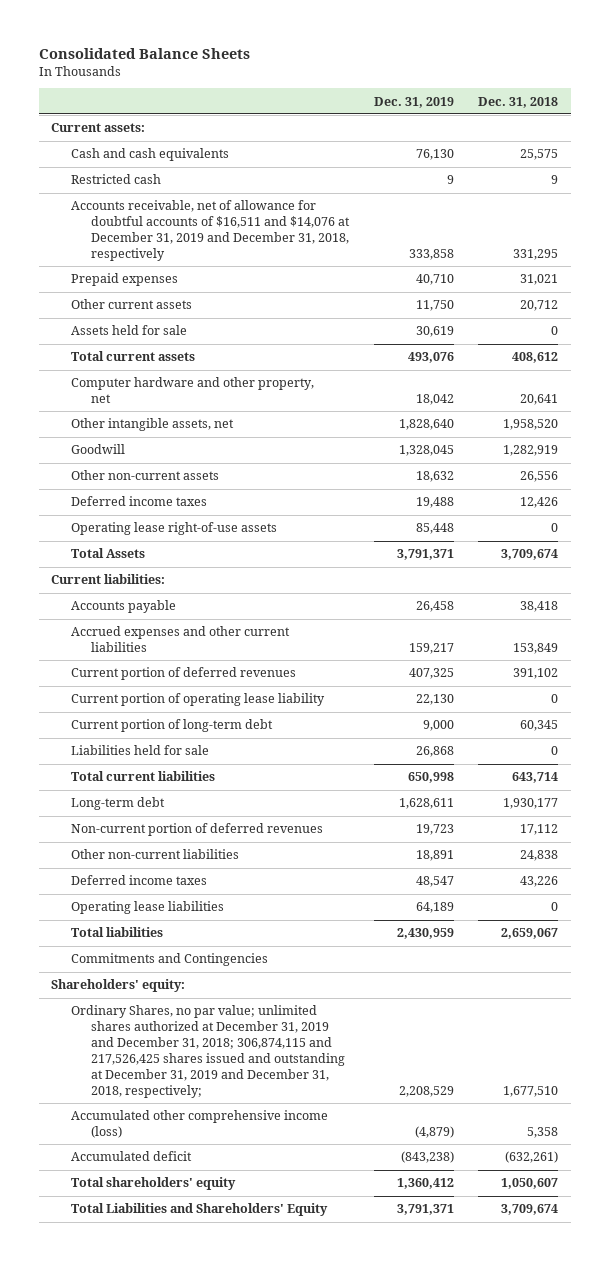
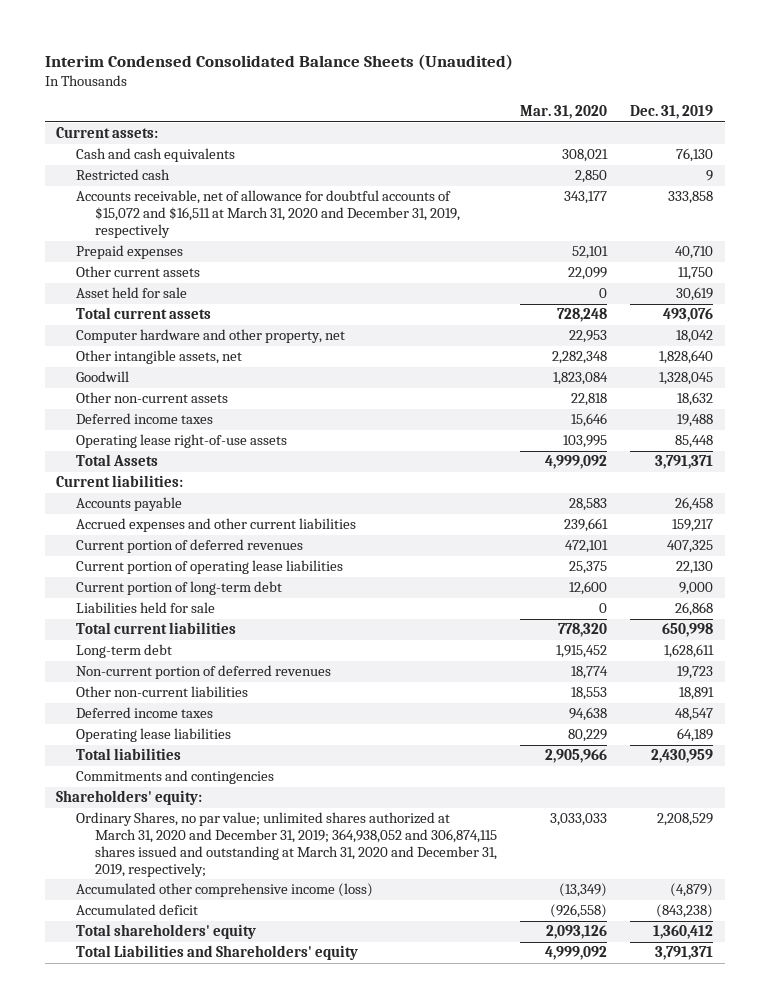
- Consolidated Balance Sheets
+ Interim Condensed Consolidated Balance Sheets (Unaudited)
- | Dec. 31, 2019 | Dec. 31, 2018
+ | Mar. 31, 2020 | Dec. 31, 2019
- Accounts receivable, net of allowance for doubtful accounts of $16,511 and $14,076 at December 31, 2019 and December 31, 2018, respectively | 333,858 | 331,295
+ Accounts receivable, net of allowance for doubtful accounts of $15,072 and $16,511 at March 31, 2020 and December 31, 2019, respectively | 343,177 | 333,858
- Assets held for sale | 30,619 | 0
+ Asset held for sale | 0 | 30,619
- Current portion of operating lease liability | 22,130 | 0
+ Current portion of operating lease liabilities | 25,375 | 22,130
- Commitments and Contingencies
+ Commitments and contingencies
- Ordinary Shares, no par value; unlimited shares authorized at December 31, 2019 and December 31, 2018; 306,874,115 and 217,526,425 shares issued and outstanding at December 31, 2019 and December 31, 2018, respectively; | 2,208,529 | 1,677,510
+ Ordinary Shares, no par value; unlimited shares authorized at March 31, 2020 and December 31, 2019; 364,938,052 and 306,874,115 shares issued and outstanding at March 31, 2020 and December 31, 2019, respectively; | 3,033,033 | 2,208,529
- Total Liabilities and Shareholders' Equity | 3,791,371 | 3,709,674
+ Total Liabilities and Shareholders' equity | 4,999,092 | 3,791,371

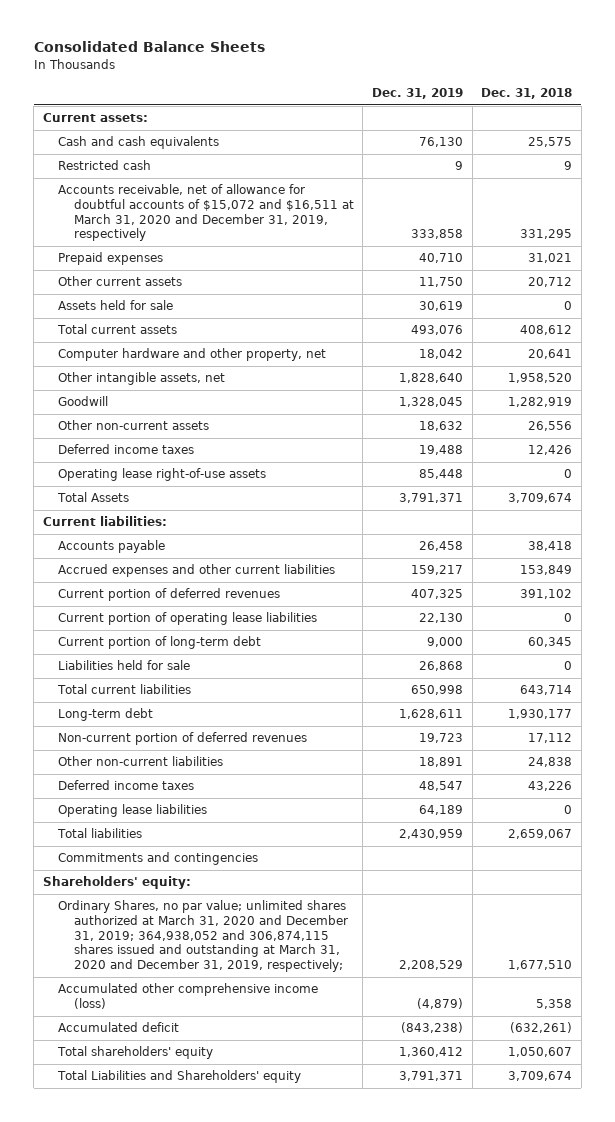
- Interim Condensed Consolidated Balance Sheets (Unaudited)
+ Consolidated Balance Sheets
- | Mar. 31, 2020 | Dec. 31, 2019
+ | Dec. 31, 2019 | Dec. 31, 2018
- Asset held for sale | 0 | 30,619
+ Assets held for sale | 30,619 | 0

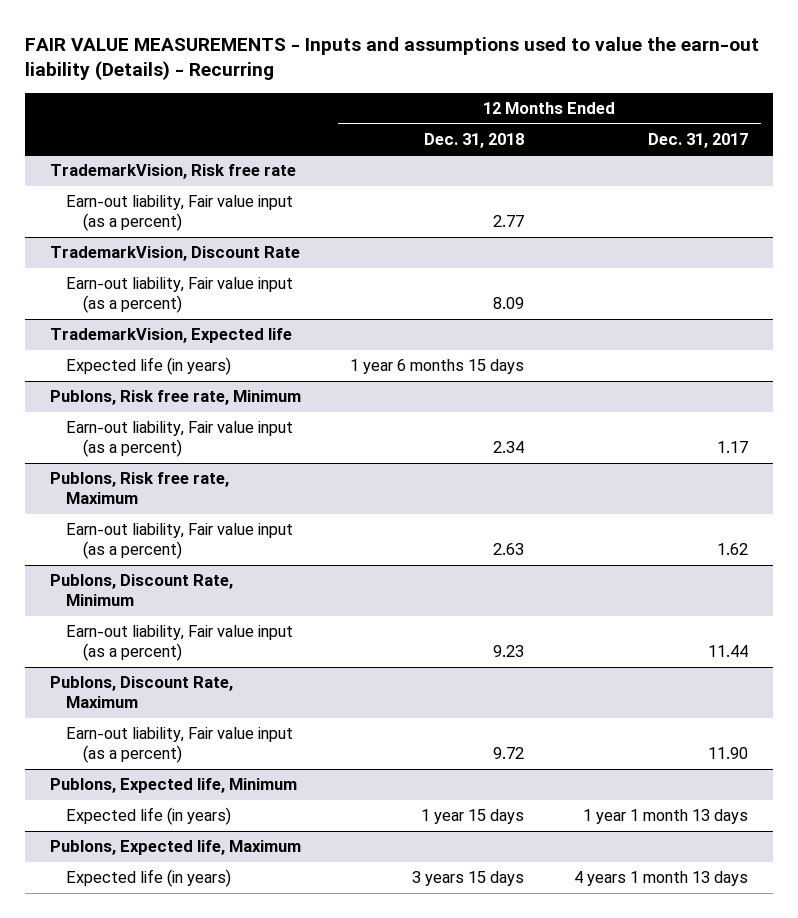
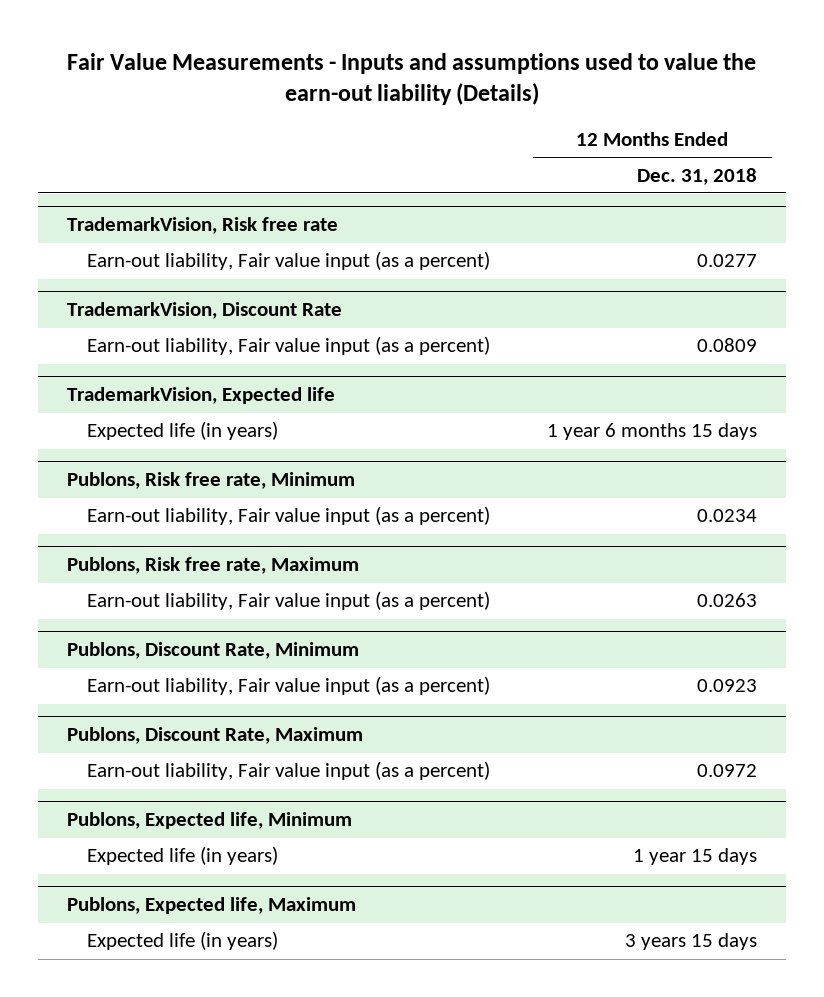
- FAIR VALUE MEASUREMENTS - Inputs and assumptions used to value the earn-out liability (Details) - Recurring
+ Fair Value Measurements - Inputs and assumptions used to value the earn-out liability (Details)
- | 12 Months Ended Dec. 31, 2018 | 12 Months Ended Dec. 31, 2017
+ | 12 Months Ended Dec. 31, 2018
@ TrademarkVision, Risk free rate
- Earn-out liability, Fair value input (as a percent) | 2.77 |
+ Earn-out liability, Fair value input (as a percent) | 0.0277
@ TrademarkVision, Discount Rate
- Earn-out liability, Fair value input (as a percent) | 8.09 |
+ Earn-out liability, Fair value input (as a percent) | 0.0809
@ Publons, Risk free rate, Minimum
- Earn-out liability, Fair value input (as a percent) | 2.34 | 1.17
+ Earn-out liability, Fair value input (as a percent) | 0.0234
@ Publons, Risk free rate, Maximum
- Earn-out liability, Fair value input (as a percent) | 2.63 | 1.62
+ Earn-out liability, Fair value input (as a percent) | 0.0263
@ Publons, Discount Rate, Minimum
- Earn-out liability, Fair value input (as a percent) | 9.23 | 11.44
+ Earn-out liability, Fair value input (as a percent) | 0.0923
@ Publons, Discount Rate, Maximum
- Earn-out liability, Fair value input (as a percent) | 9.72 | 11.90
+ Earn-out liability, Fair value input (as a percent) | 0.0972

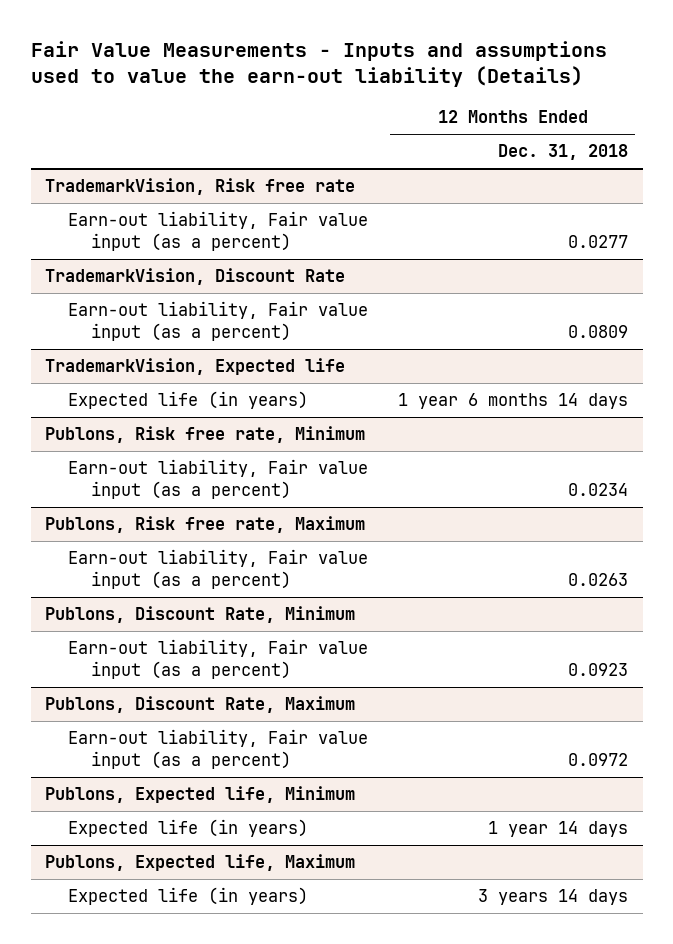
@ TrademarkVision, Expected life
- Expected life (in years) | 1 year 6 months 15 days
+ Expected life (in years) | 1 year 6 months 14 days
@ Publons, Expected life, Minimum
- Expected life (in years) | 1 year 15 days
+ Expected life (in years) | 1 year 14 days
@ Publons, Expected life, Maximum
- Expected life (in years) | 3 years 15 days
+ Expected life (in years) | 3 years 14 days

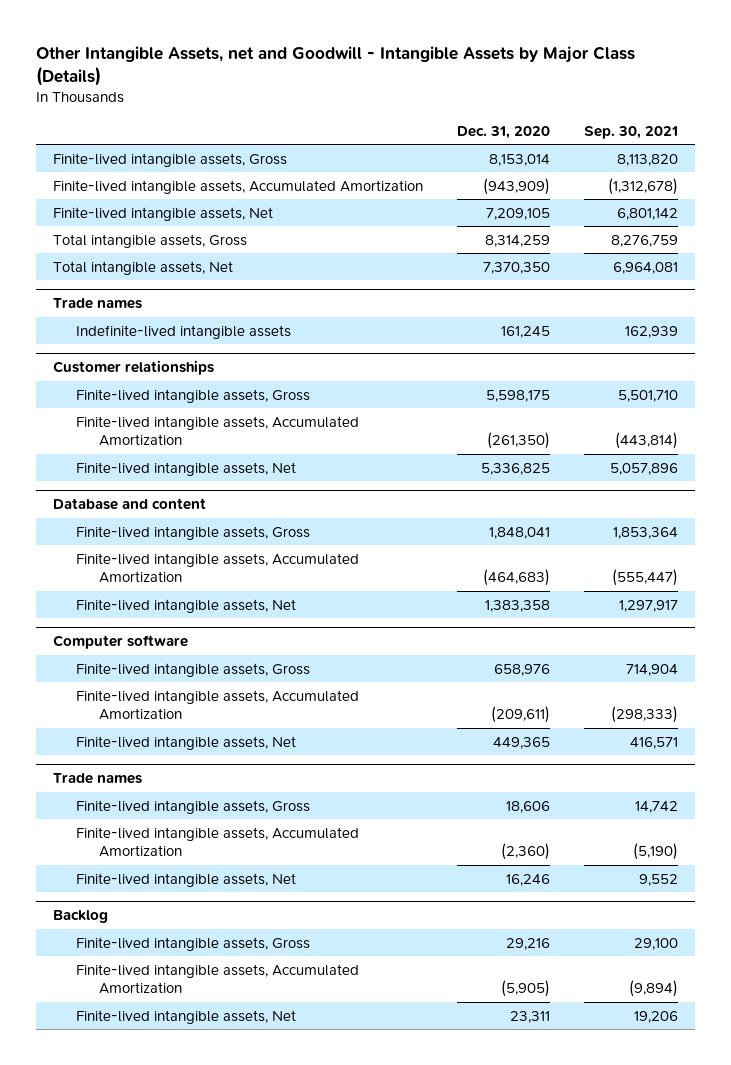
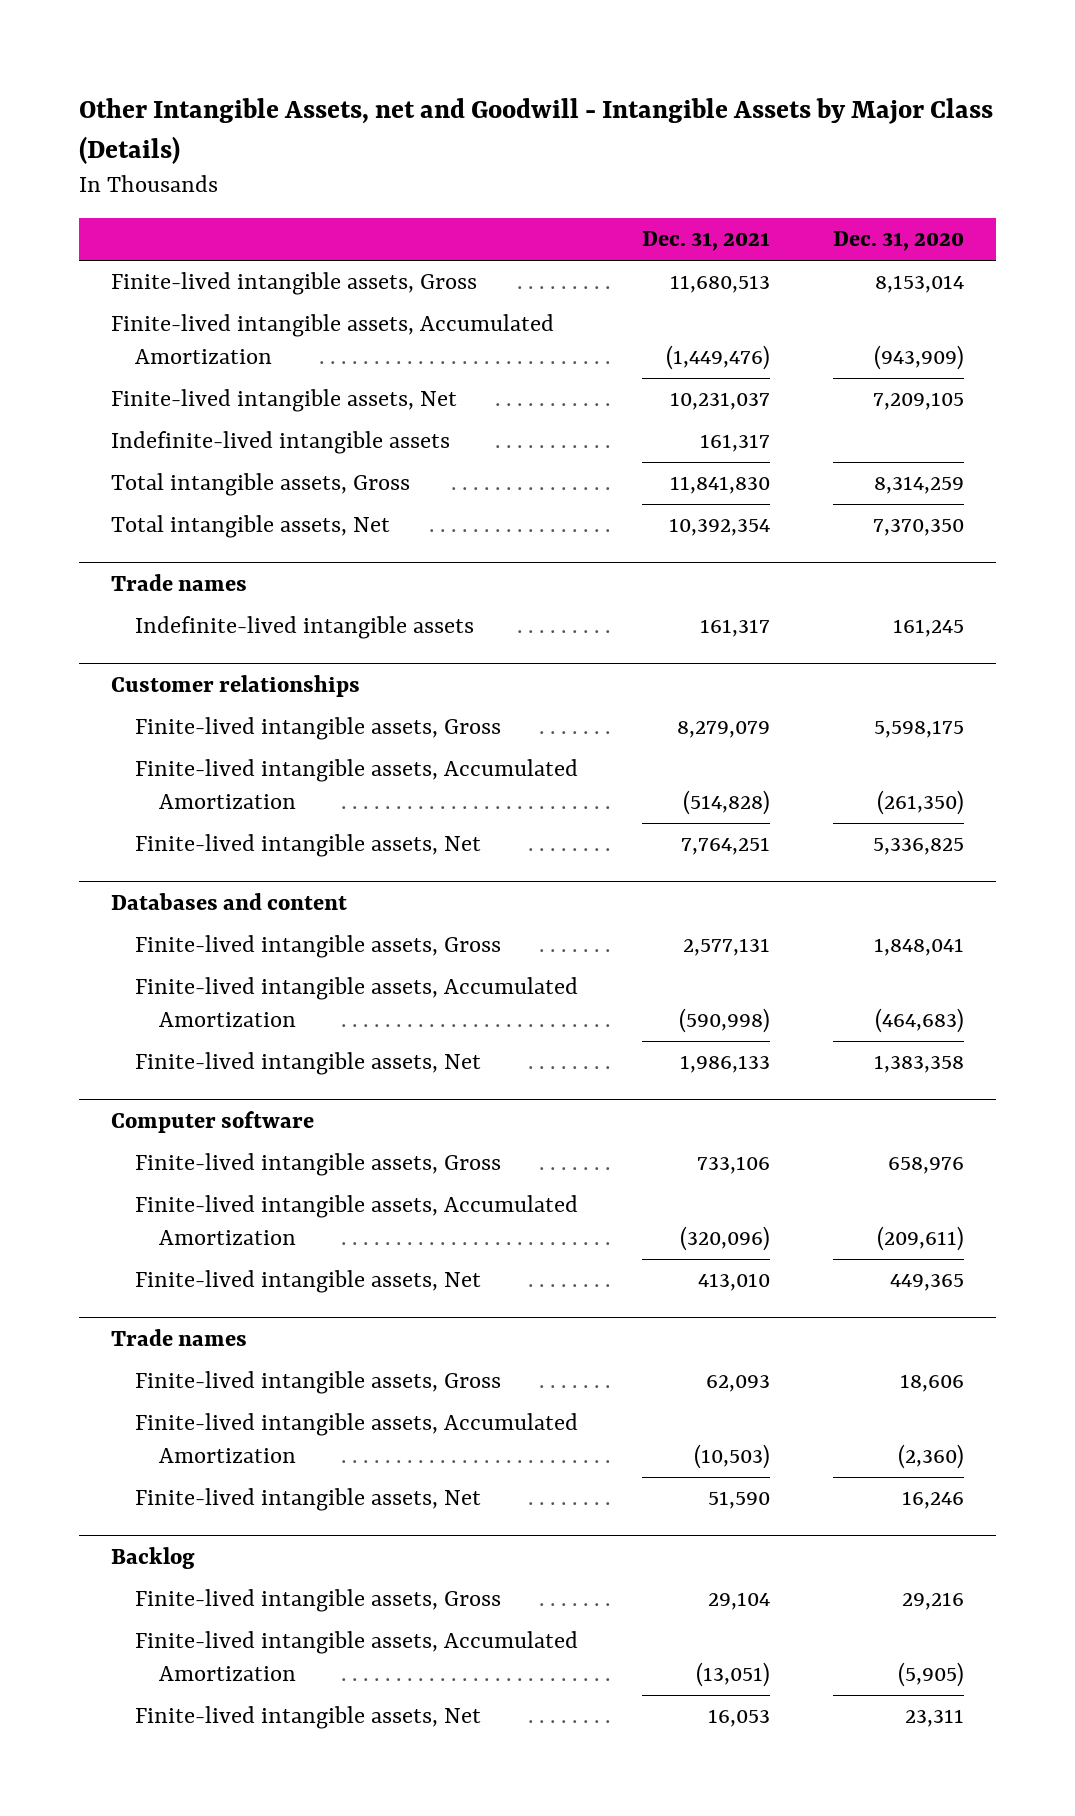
- | Dec. 31, 2020 | Sep. 30, 2021
+ | Dec. 31, 2021 | Dec. 31, 2020
+ Indefinite-lived intangible assets | 161,317 |
- Database and content
+ Databases and content

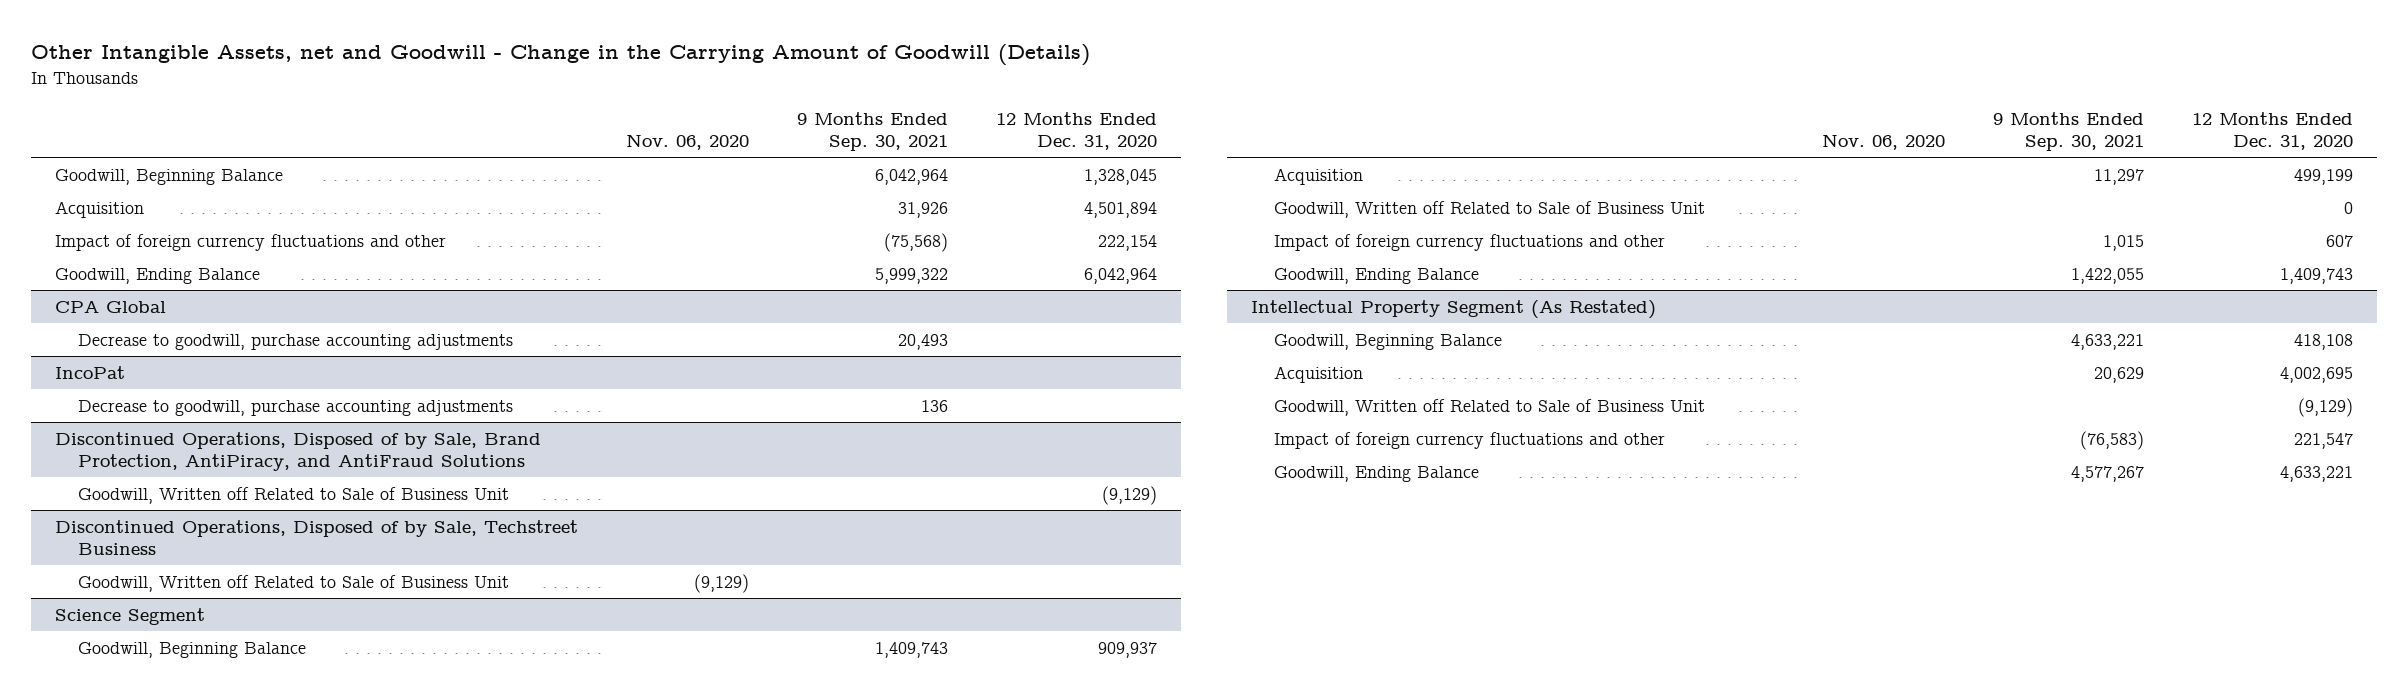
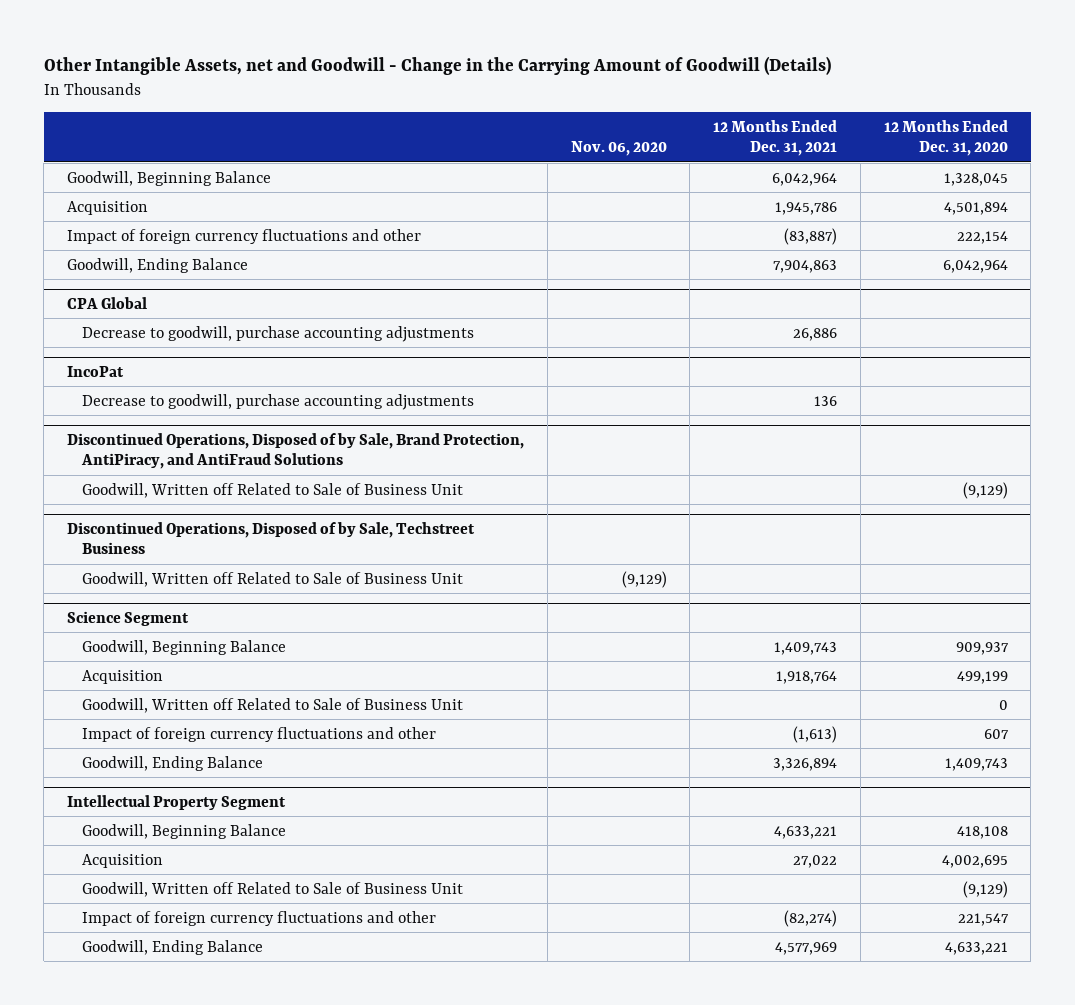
- | Nov. 06, 2020 | 9 Months Ended Sep. 30, 2021 | 12 Months Ended Dec. 31, 2020
+ | Nov. 06, 2020 | 12 Months Ended Dec. 31, 2021 | 12 Months Ended Dec. 31, 2020
- Intellectual Property Segment (As Restated)
+ Intellectual Property Segment

